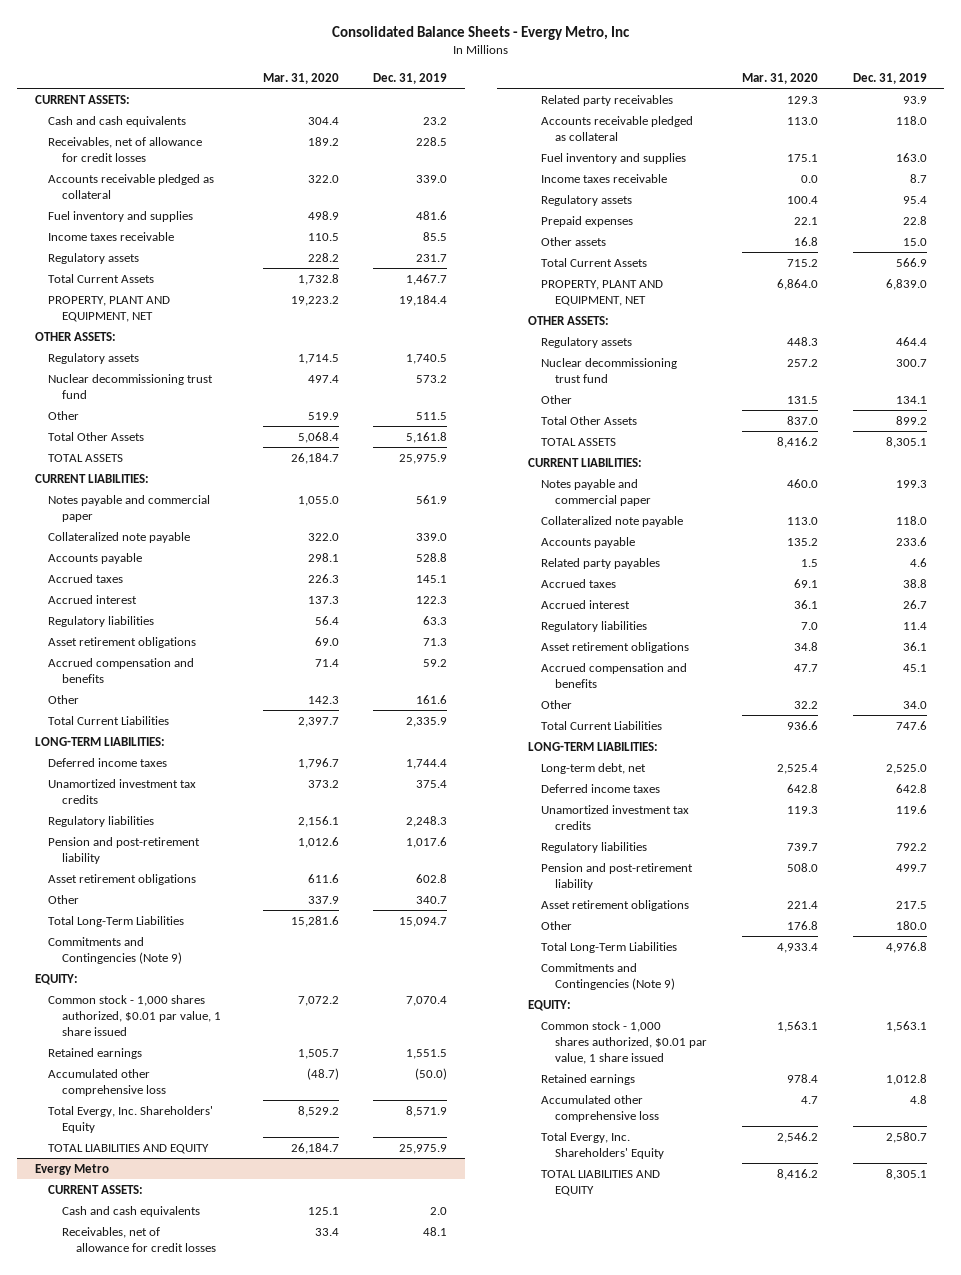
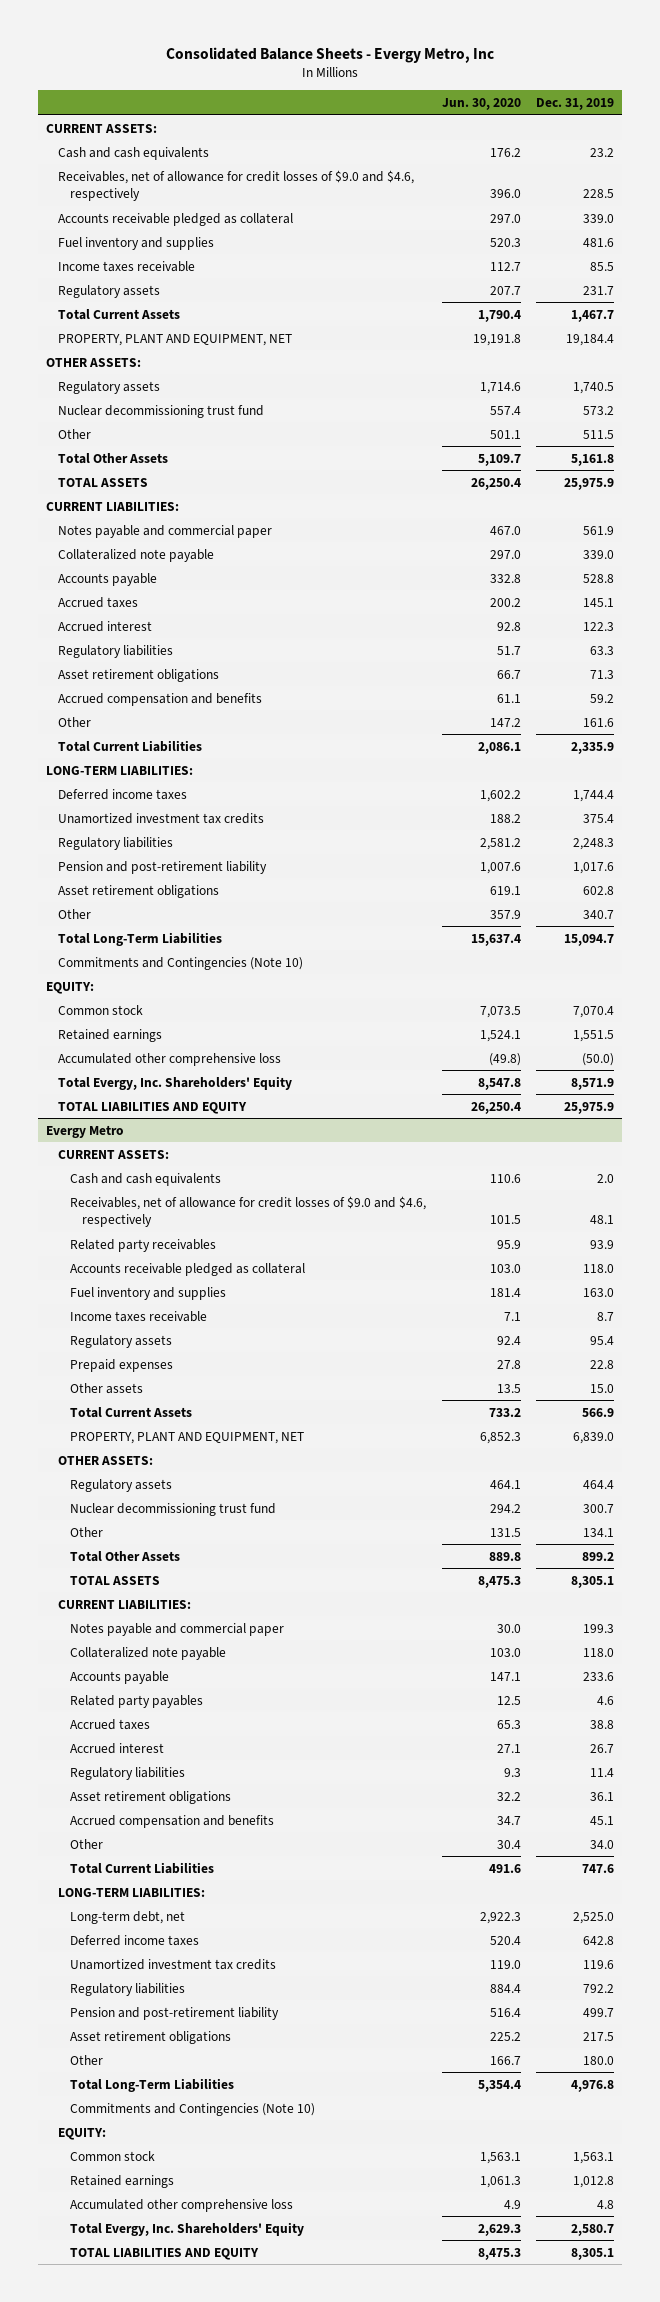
- | Mar. 31, 2020 | Dec. 31, 2019
+ | Jun. 30, 2020 | Dec. 31, 2019
- Receivables, net of allowance for credit losses | 189.2 | 228.5
+ Receivables, net of allowance for credit losses of $9.0 and $4.6, respectively | 396.0 | 228.5
- Commitments and Contingencies (Note 9)
+ Commitments and Contingencies (Note 10)
- Common stock - 1,000 shares authorized, $0.01 par value, 1 share issued | 7,072.2 | 7,070.4
+ Common stock | 7,073.5 | 7,070.4
@ Evergy Metro
- Receivables, net of allowance for credit losses | 33.4 | 48.1
+ Receivables, net of allowance for credit losses of $9.0 and $4.6, respectively | 101.5 | 48.1
- Commitments and Contingencies (Note 9)
+ Commitments and Contingencies (Note 10)
- Common stock - 1,000 shares authorized, $0.01 par value, 1 share issued | 1,563.1 | 1,563.1
+ Common stock | 1,563.1 | 1,563.1

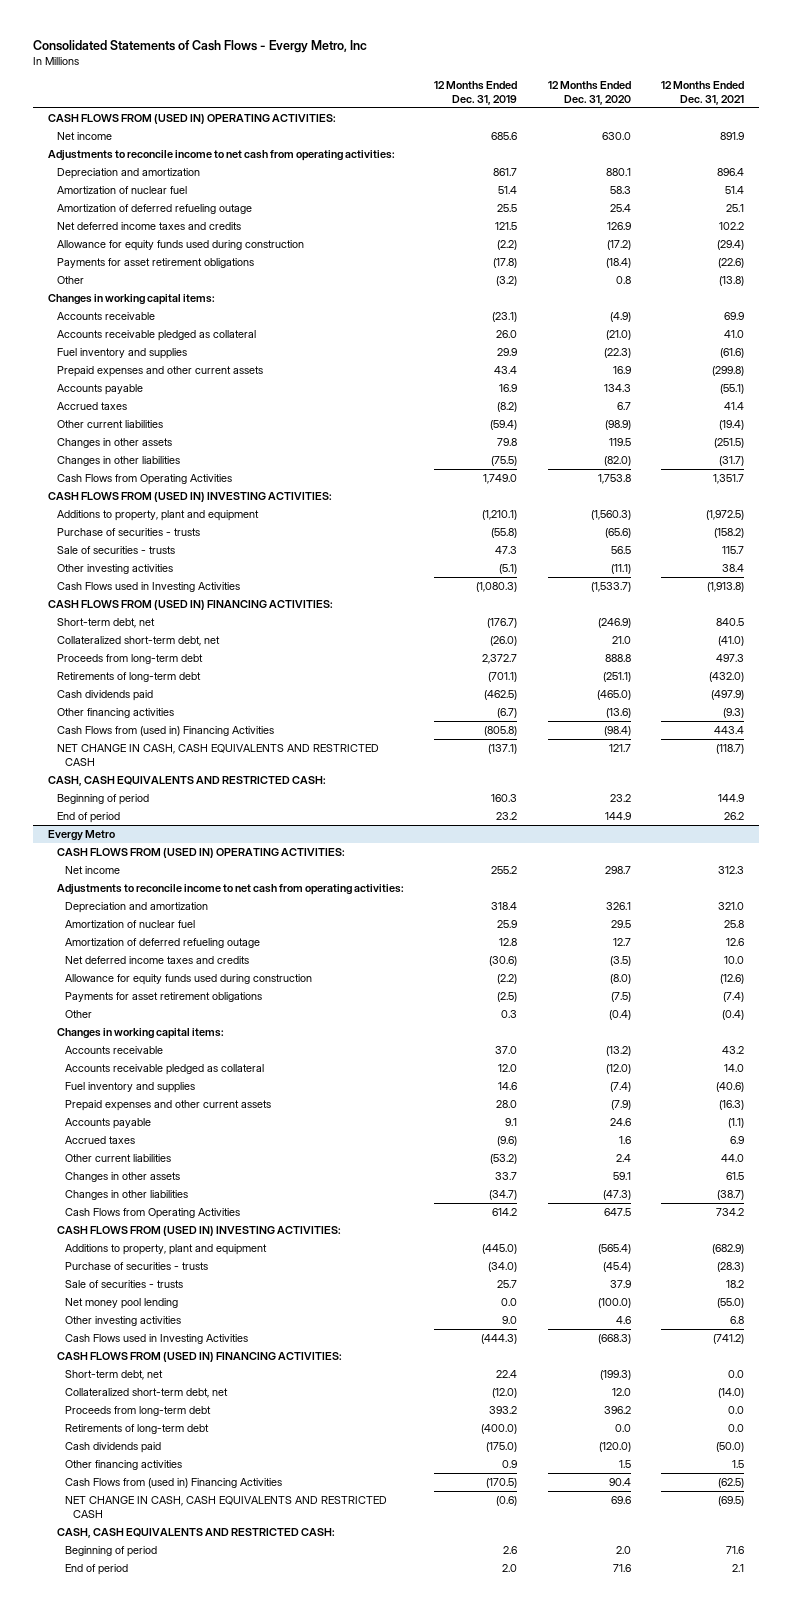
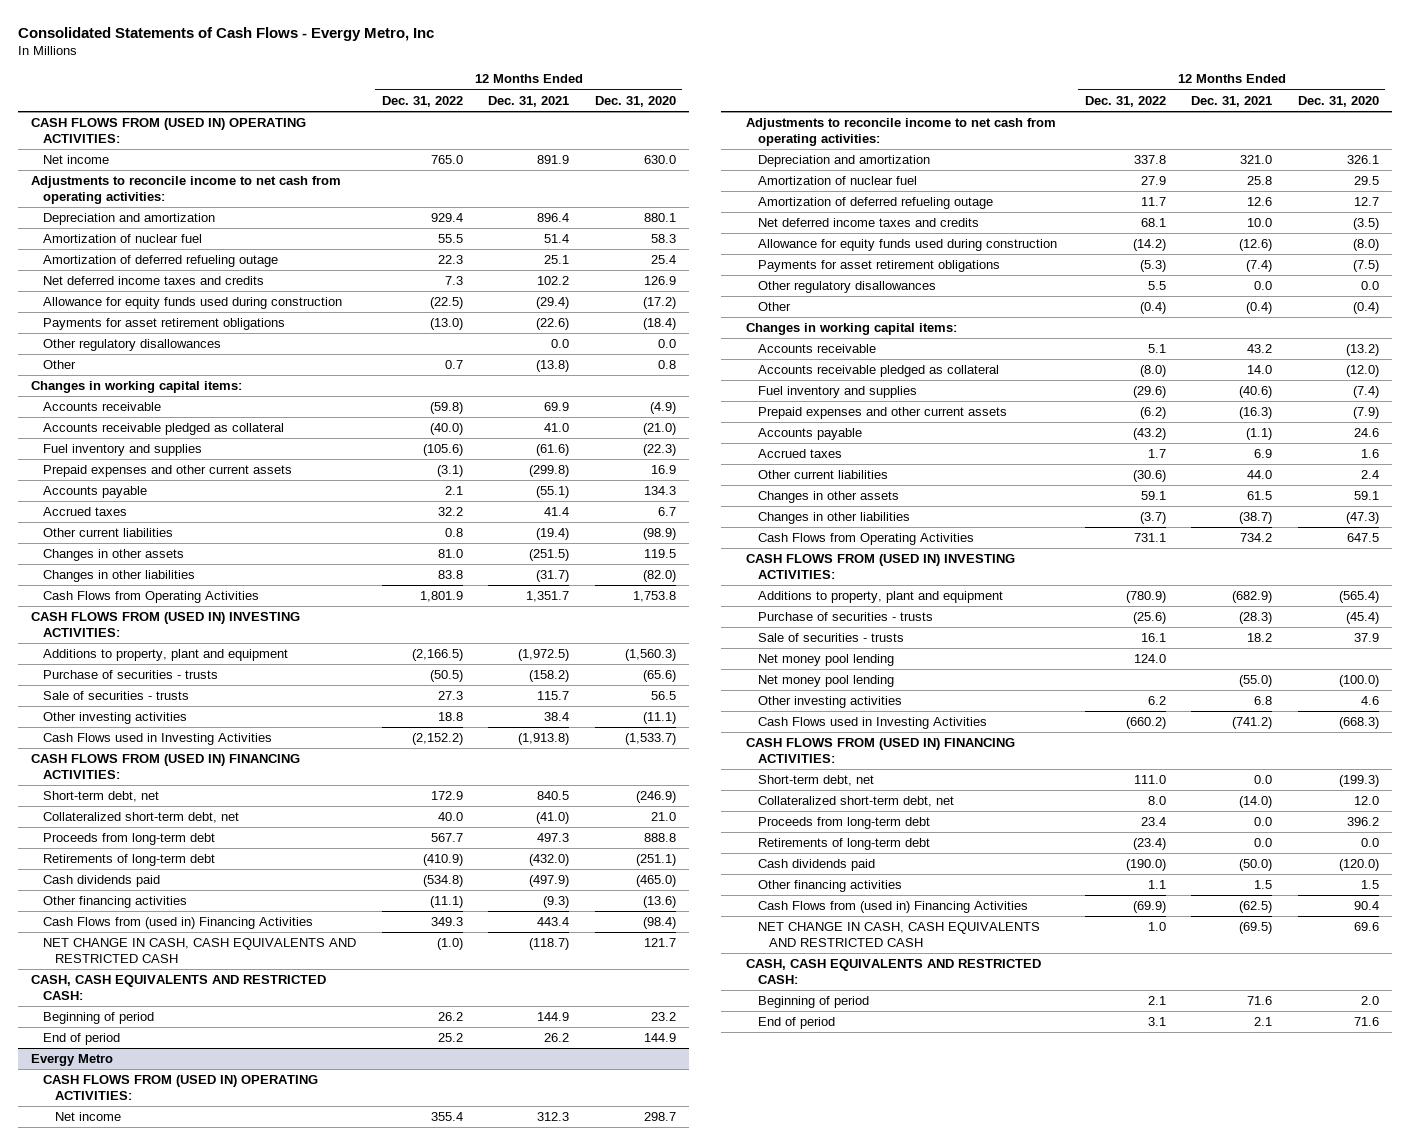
- | 12 Months Ended Dec. 31, 2019 | 12 Months Ended Dec. 31, 2020 | 12 Months Ended Dec. 31, 2021
+ | 12 Months Ended Dec. 31, 2022 | 12 Months Ended Dec. 31, 2021 | 12 Months Ended Dec. 31, 2020
+ Other regulatory disallowances | | 0.0 | 0.0
@ Evergy Metro
+ Other regulatory disallowances | 5.5 | 0.0 | 0.0
+ Net money pool lending | 124.0 | |

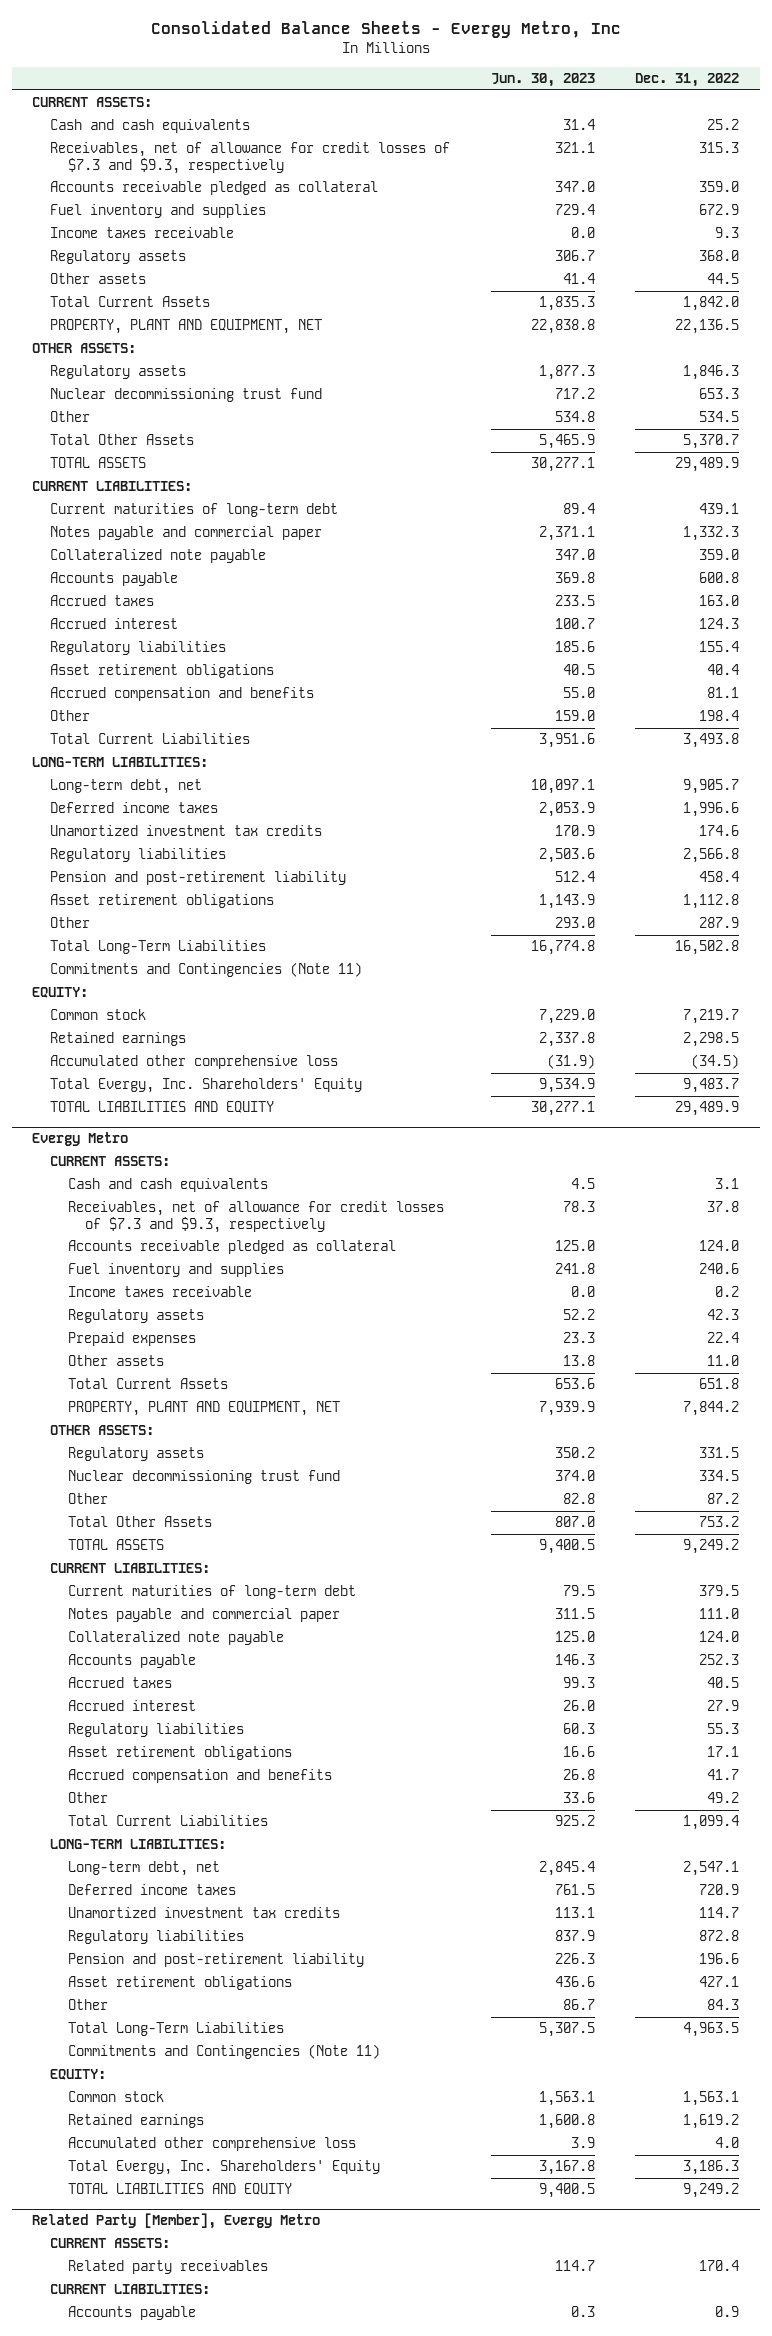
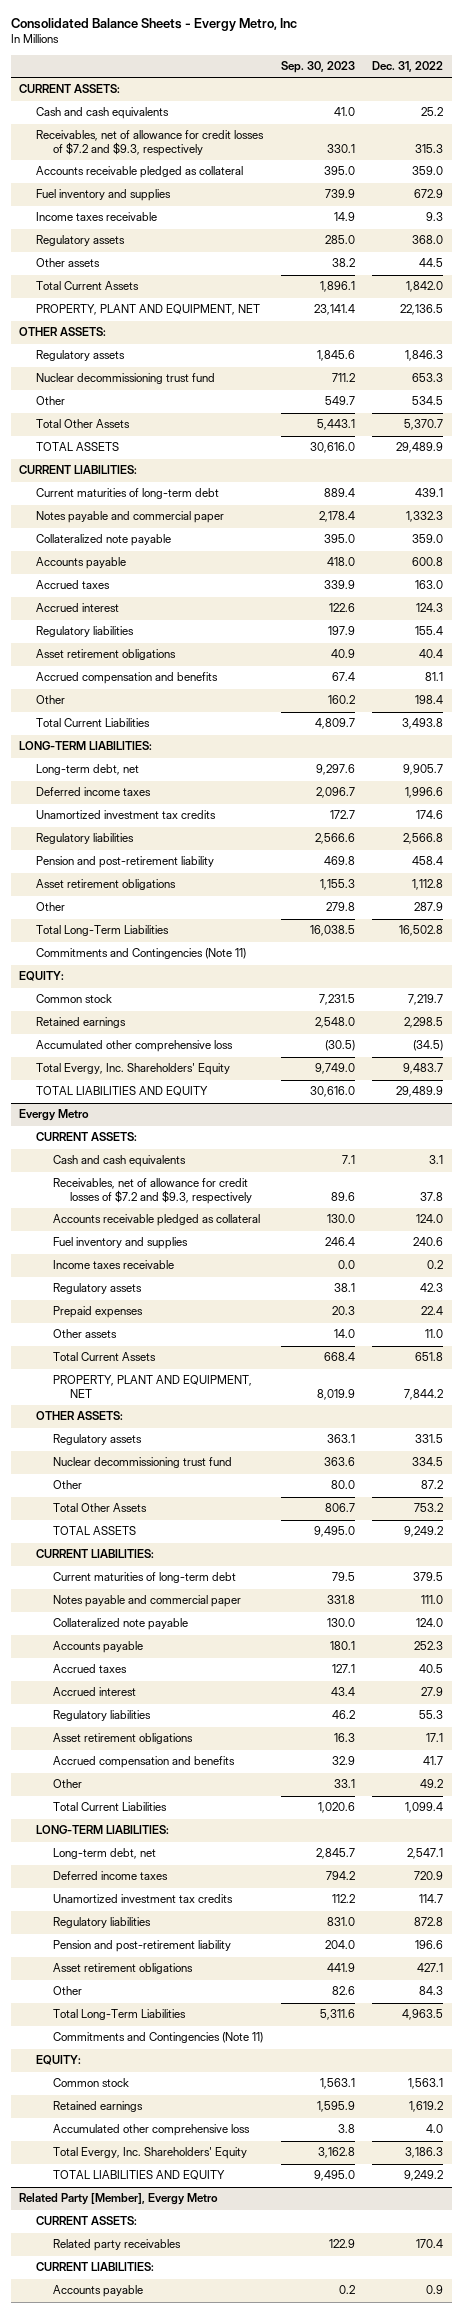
- | Jun. 30, 2023 | Dec. 31, 2022
+ | Sep. 30, 2023 | Dec. 31, 2022
- Receivables, net of allowance for credit losses of $7.3 and $9.3, respectively | 321.1 | 315.3
+ Receivables, net of allowance for credit losses of $7.2 and $9.3, respectively | 330.1 | 315.3
@ Evergy Metro
- Receivables, net of allowance for credit losses of $7.3 and $9.3, respectively | 78.3 | 37.8
+ Receivables, net of allowance for credit losses of $7.2 and $9.3, respectively | 89.6 | 37.8

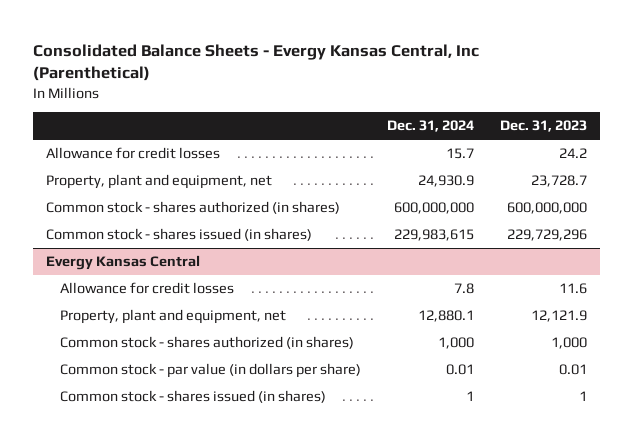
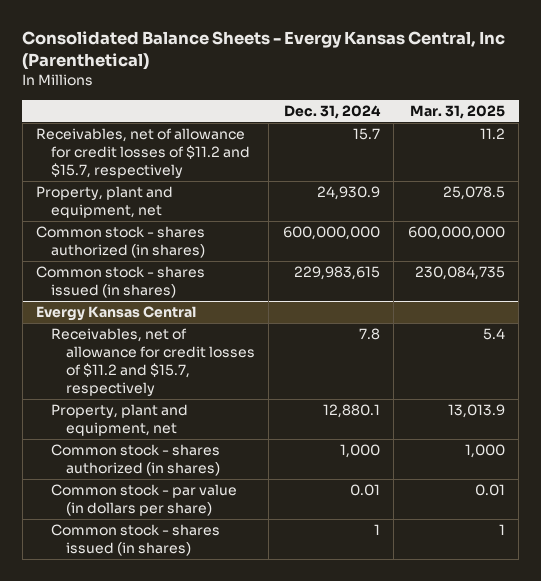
- | Dec. 31, 2024 | Dec. 31, 2023
+ | Dec. 31, 2024 | Mar. 31, 2025
- Allowance for credit losses | 15.7 | 24.2
+ Receivables, net of allowance for credit losses of $11.2 and $15.7, respectively | 15.7 | 11.2
@ Evergy Kansas Central
- Allowance for credit losses | 7.8 | 11.6
+ Receivables, net of allowance for credit losses of $11.2 and $15.7, respectively | 7.8 | 5.4

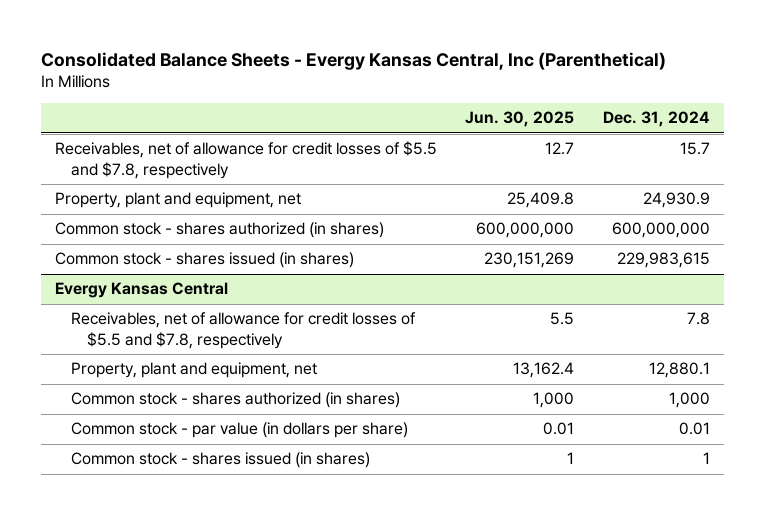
- | Dec. 31, 2024 | Mar. 31, 2025
+ | Jun. 30, 2025 | Dec. 31, 2024
- Receivables, net of allowance for credit losses of $11.2 and $15.7, respectively | 15.7 | 11.2
+ Receivables, net of allowance for credit losses of $5.5 and $7.8, respectively | 12.7 | 15.7
@ Evergy Kansas Central
- Receivables, net of allowance for credit losses of $11.2 and $15.7, respectively | 7.8 | 5.4
+ Receivables, net of allowance for credit losses of $5.5 and $7.8, respectively | 5.5 | 7.8

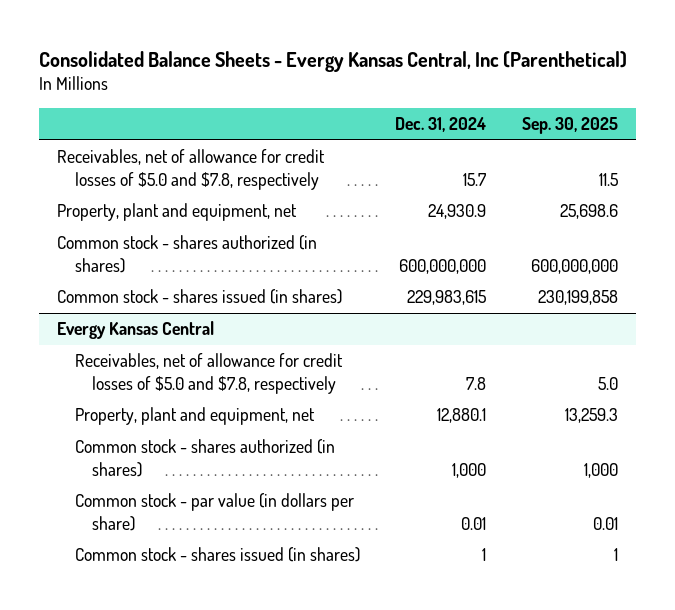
- | Jun. 30, 2025 | Dec. 31, 2024
+ | Dec. 31, 2024 | Sep. 30, 2025
- Receivables, net of allowance for credit losses of $5.5 and $7.8, respectively | 12.7 | 15.7
+ Receivables, net of allowance for credit losses of $5.0 and $7.8, respectively | 15.7 | 11.5
@ Evergy Kansas Central
- Receivables, net of allowance for credit losses of $5.5 and $7.8, respectively | 5.5 | 7.8
+ Receivables, net of allowance for credit losses of $5.0 and $7.8, respectively | 7.8 | 5.0

